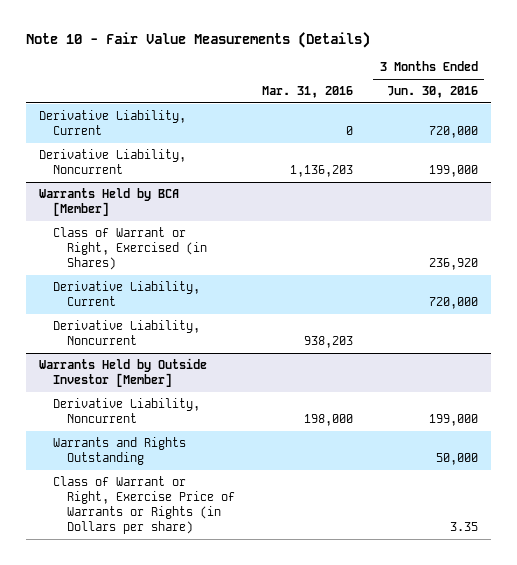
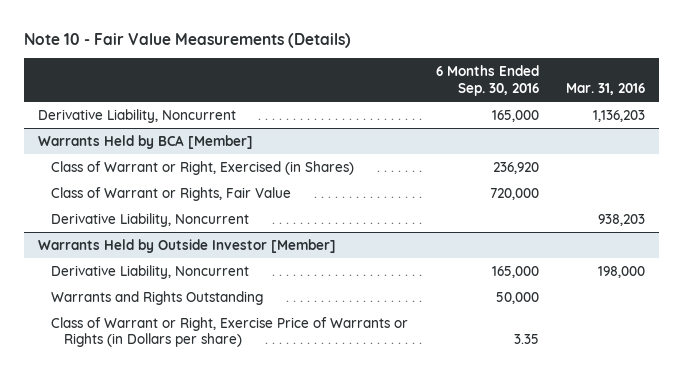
- | Mar. 31, 2016 | 3 Months Ended Jun. 30, 2016
+ | 6 Months Ended Sep. 30, 2016 | Mar. 31, 2016
- Derivative Liability, Current | 0 | 720,000
@ Warrants Held by BCA [Member]
- Derivative Liability, Current | | 720,000
+ Class of Warrant or Rights, Fair Value | 720,000 |

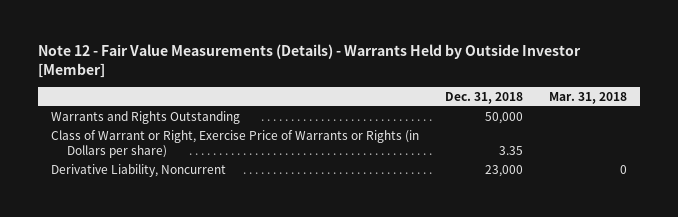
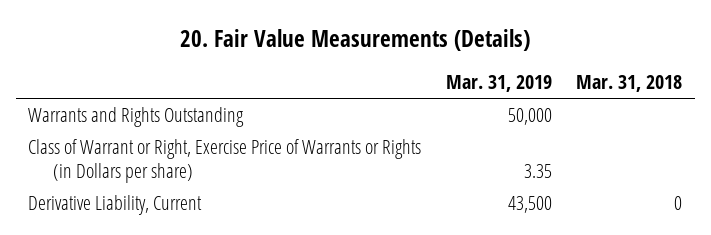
- Note 12 - Fair Value Measurements (Details) - Warrants Held by Outside Investor [Member]
+ 20. Fair Value Measurements (Details)
- | Dec. 31, 2018 | Mar. 31, 2018
+ | Mar. 31, 2019 | Mar. 31, 2018
- Derivative Liability, Noncurrent | 23,000 | 0
+ Derivative Liability, Current | 43,500 | 0

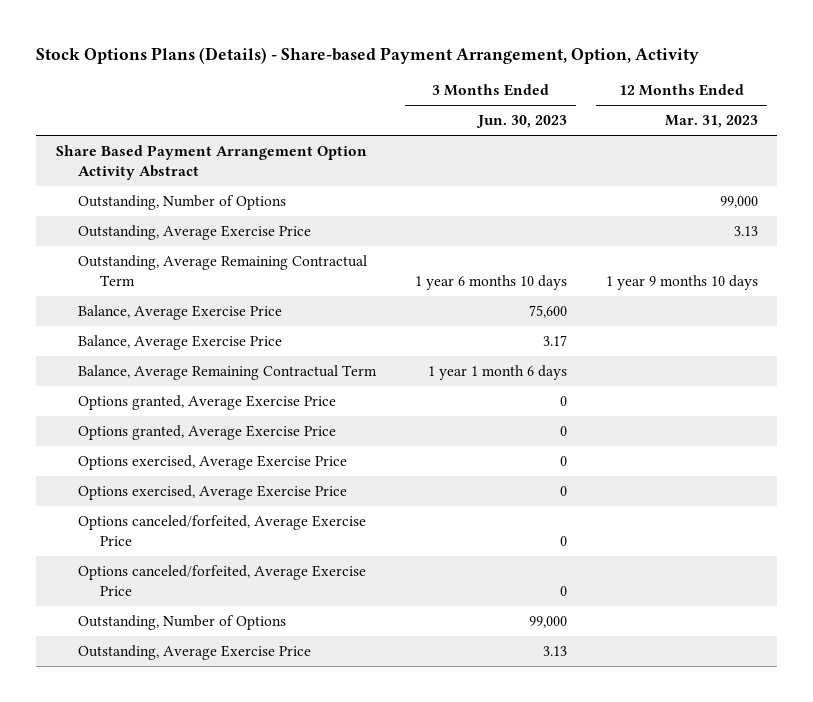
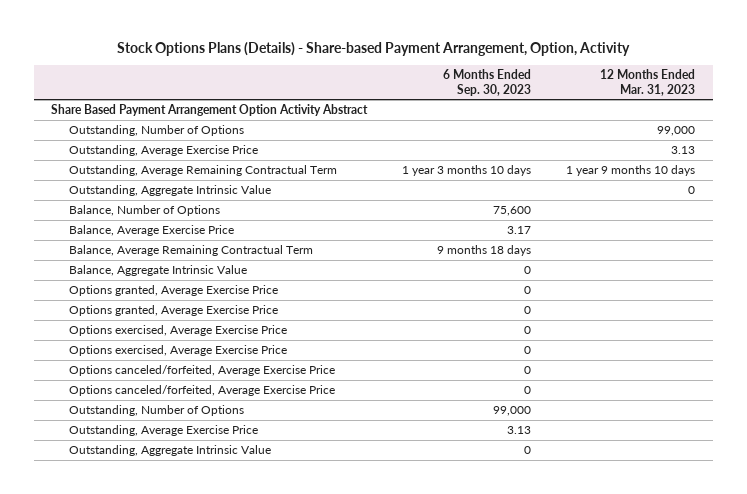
- | 3 Months Ended Jun. 30, 2023 | 12 Months Ended Mar. 31, 2023
+ | 6 Months Ended Sep. 30, 2023 | 12 Months Ended Mar. 31, 2023
- Balance, Average Exercise Price | 75,600 |
+ Outstanding, Aggregate Intrinsic Value | | 0
+ Balance, Number of Options | 75,600 |
+ Balance, Aggregate Intrinsic Value | 0 |
+ Outstanding, Aggregate Intrinsic Value | 0 |

